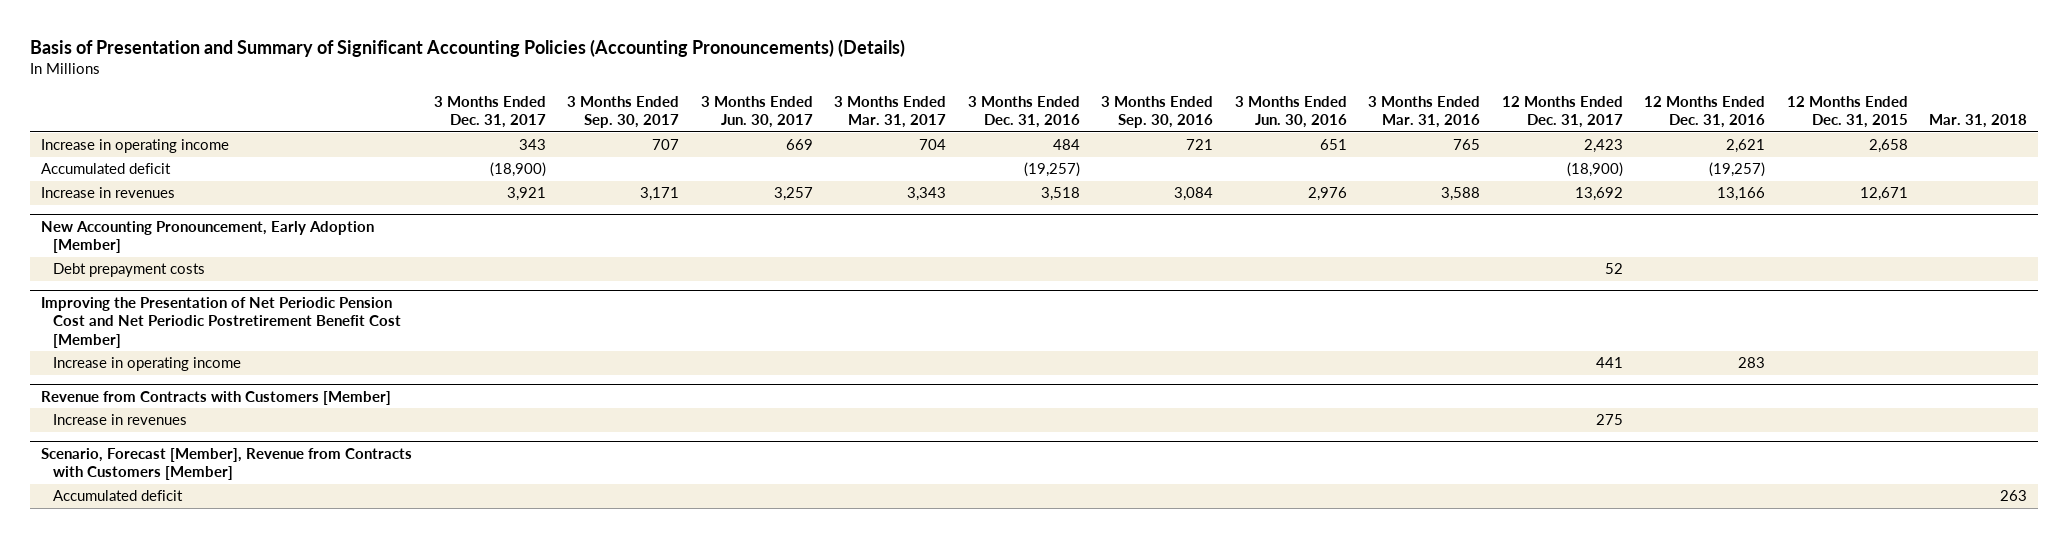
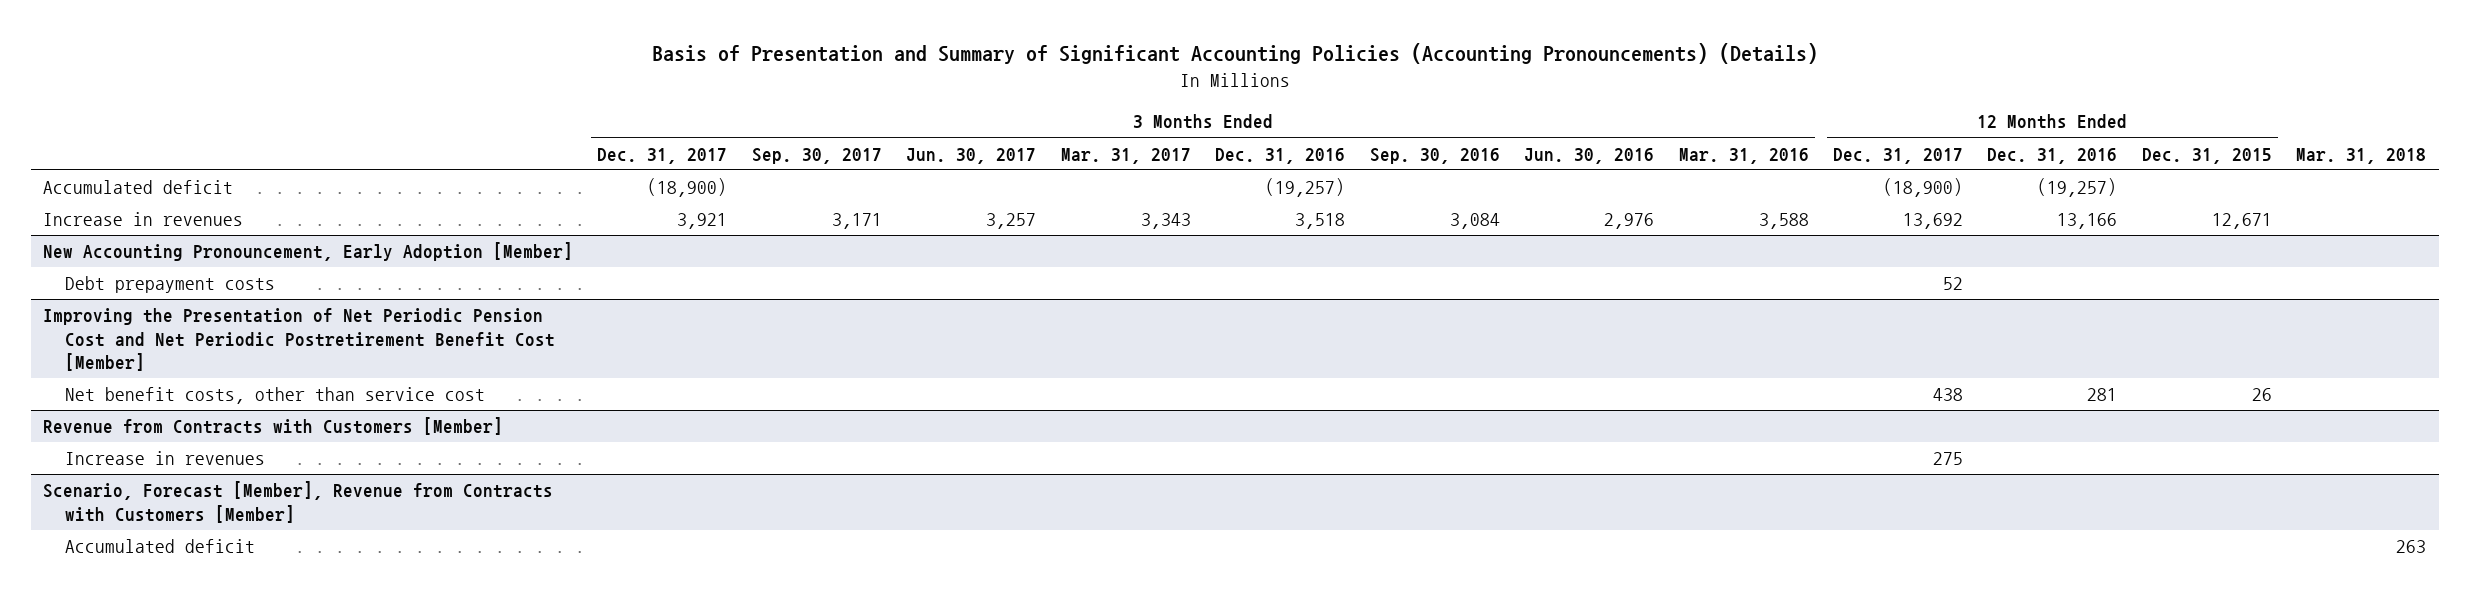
- Increase in operating income | 343 | 707 | 669 | 704 | 484 | 721 | 651 | 765 | 2,423 | 2,621 | 2,658 |
@ Improving the Presentation of Net Periodic Pension Cost and Net Periodic Postretirement Benefit Cost [Member]
- Increase in operating income | | | | | | | | | 441 | 283 | |
+ Net benefit costs, other than service cost | | | | | | | | | 438 | 281 | 26 |

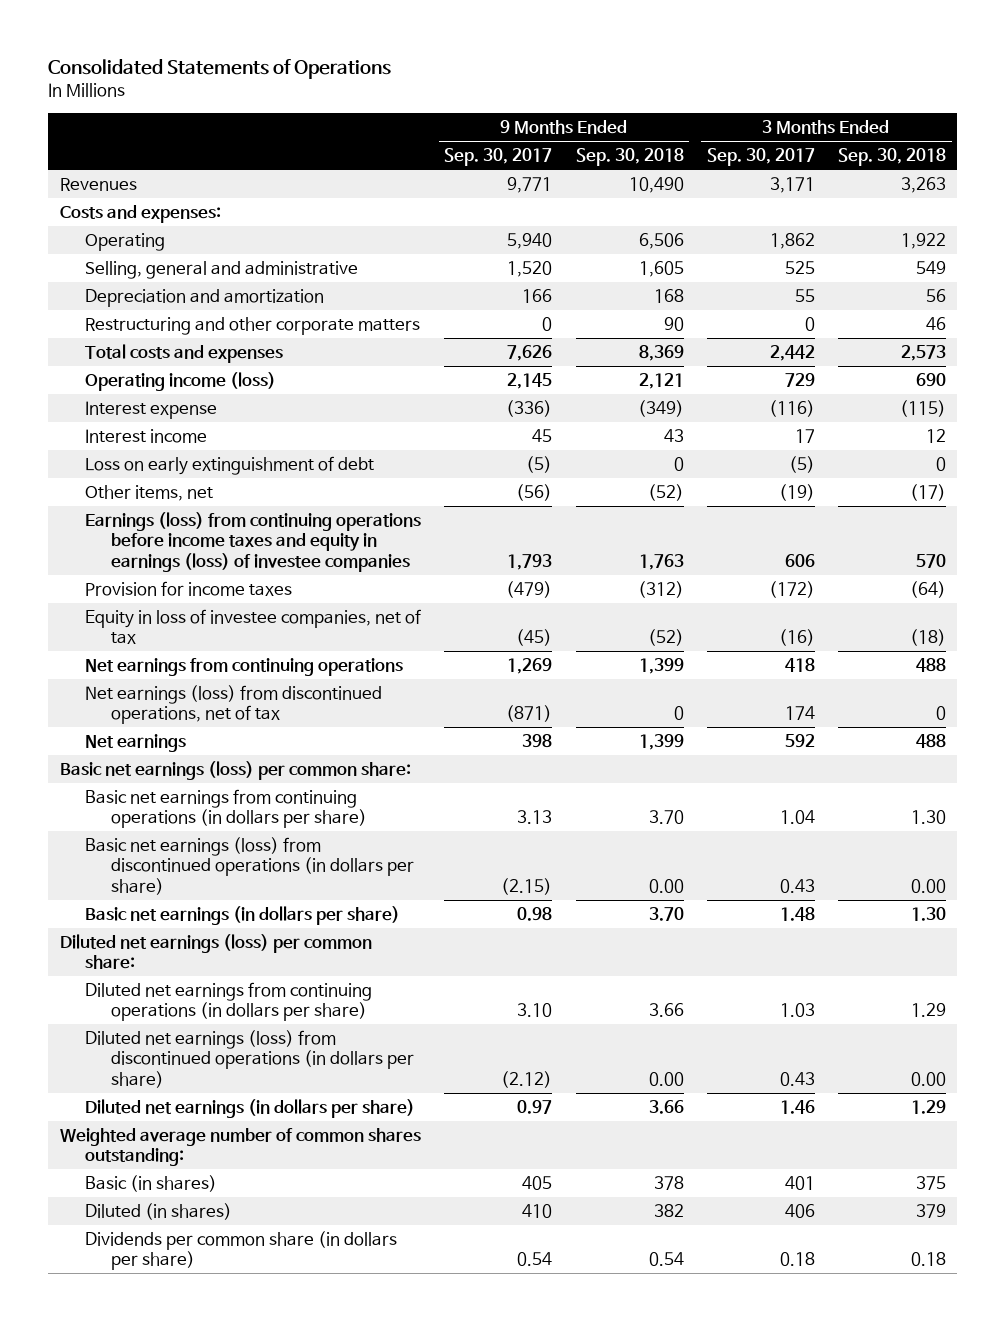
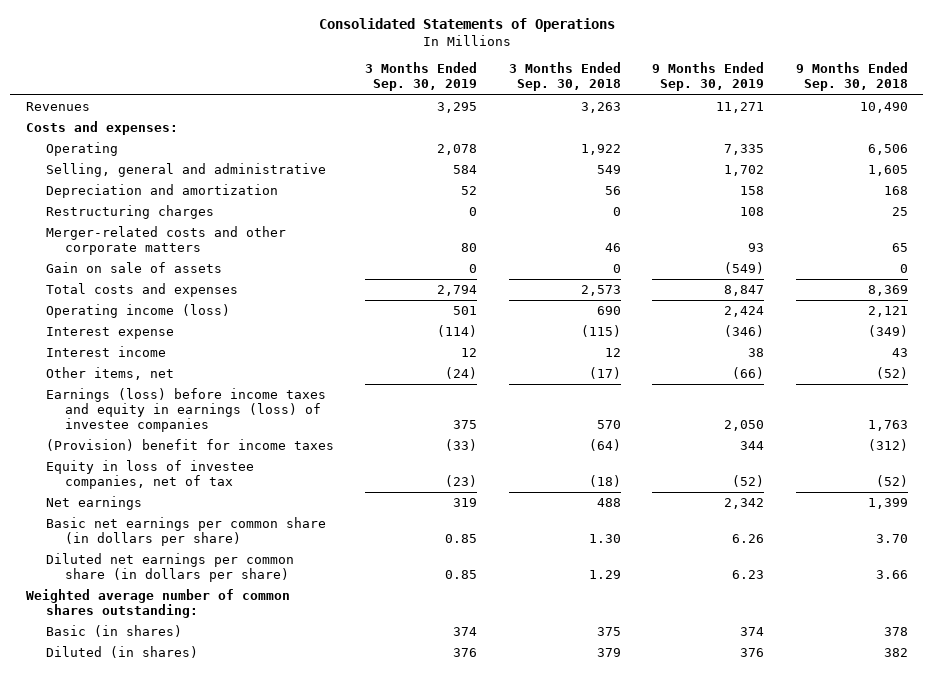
- | 9 Months Ended Sep. 30, 2017 | 9 Months Ended Sep. 30, 2018 | 3 Months Ended Sep. 30, 2017 | 3 Months Ended Sep. 30, 2018
+ | 3 Months Ended Sep. 30, 2019 | 3 Months Ended Sep. 30, 2018 | 9 Months Ended Sep. 30, 2019 | 9 Months Ended Sep. 30, 2018
- Restructuring and other corporate matters | 0 | 90 | 0 | 46
+ Restructuring charges | 0 | 0 | 108 | 25
+ Merger-related costs and other corporate matters | 80 | 46 | 93 | 65
+ Gain on sale of assets | 0 | 0 | (549) | 0
- Loss on early extinguishment of debt | (5) | 0 | (5) | 0
- Earnings (loss) from continuing operations before income taxes and equity in earnings (loss) of investee companies | 1,793 | 1,763 | 606 | 570
- Provision for income taxes | (479) | (312) | (172) | (64)
+ Earnings (loss) before income taxes and equity in earnings (loss) of investee companies | 375 | 570 | 2,050 | 1,763
+ (Provision) benefit for income taxes | (33) | (64) | 344 | (312)
- Net earnings from continuing operations | 1,269 | 1,399 | 418 | 488
- Net earnings (loss) from discontinued operations, net of tax | (871) | 0 | 174 | 0
- Basic net earnings (loss) per common share:
- Basic net earnings from continuing operations (in dollars per share) | 3.13 | 3.70 | 1.04 | 1.30
- Basic net earnings (loss) from discontinued operations (in dollars per share) | (2.15) | 0.00 | 0.43 | 0.00
- Basic net earnings (in dollars per share) | 0.98 | 3.70 | 1.48 | 1.30
- Diluted net earnings (loss) per common share:
- Diluted net earnings from continuing operations (in dollars per share) | 3.10 | 3.66 | 1.03 | 1.29
- Diluted net earnings (loss) from discontinued operations (in dollars per share) | (2.12) | 0.00 | 0.43 | 0.00
- Diluted net earnings (in dollars per share) | 0.97 | 3.66 | 1.46 | 1.29
+ Basic net earnings per common share (in dollars per share) | 0.85 | 1.30 | 6.26 | 3.70
+ Diluted net earnings per common share (in dollars per share) | 0.85 | 1.29 | 6.23 | 3.66
- Dividends per common share (in dollars per share) | 0.54 | 0.54 | 0.18 | 0.18

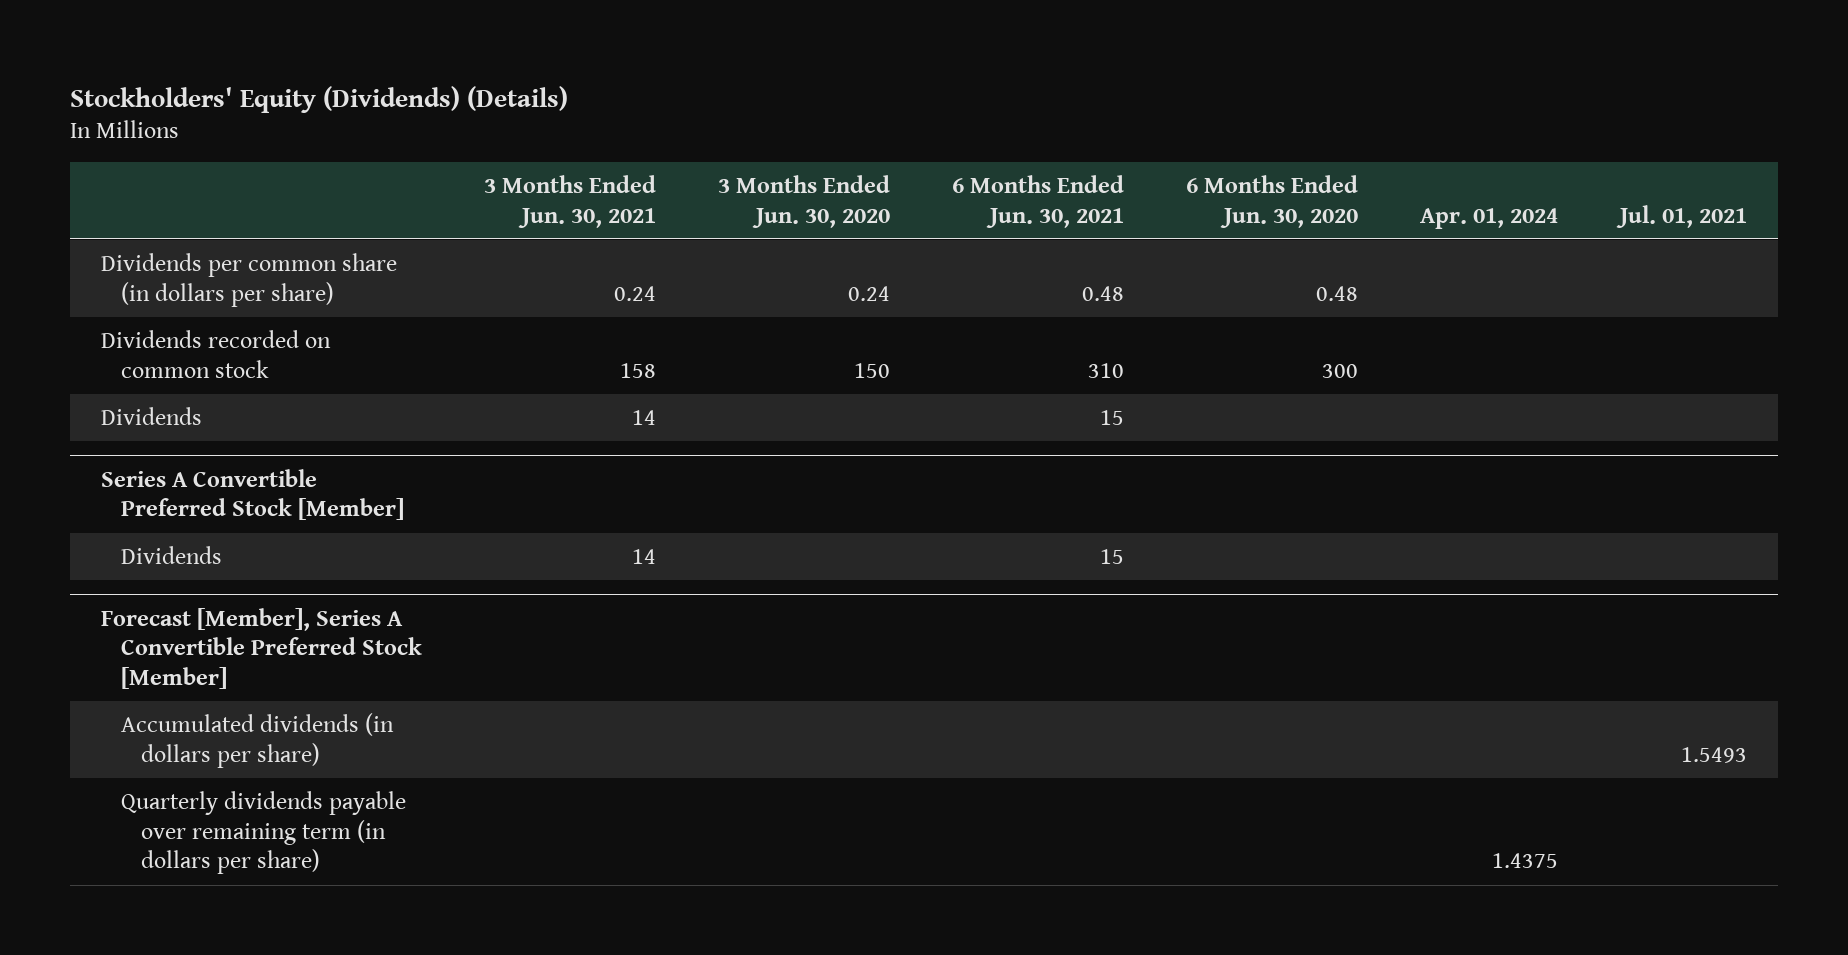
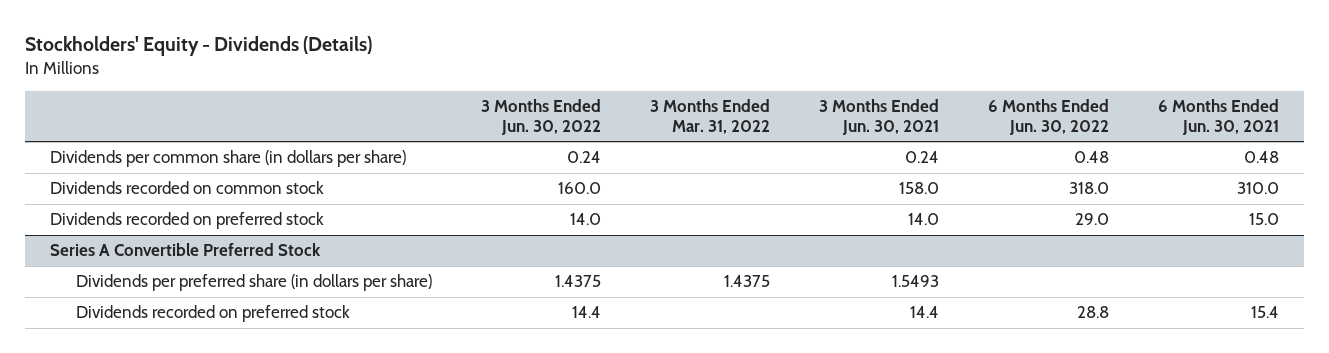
- Stockholders' Equity (Dividends) (Details)
+ Stockholders' Equity - Dividends (Details)
- | 3 Months Ended Jun. 30, 2021 | 3 Months Ended Jun. 30, 2020 | 6 Months Ended Jun. 30, 2021 | 6 Months Ended Jun. 30, 2020 | Apr. 01, 2024 | Jul. 01, 2021
+ | 3 Months Ended Jun. 30, 2022 | 3 Months Ended Mar. 31, 2022 | 3 Months Ended Jun. 30, 2021 | 6 Months Ended Jun. 30, 2022 | 6 Months Ended Jun. 30, 2021
- Dividends recorded on common stock | 158 | 150 | 310 | 300 | |
- Dividends | 14 | | 15 | | |
- Series A Convertible Preferred Stock [Member]
- Dividends | 14 | | 15 | | |
- Forecast [Member], Series A Convertible Preferred Stock [Member]
- Accumulated dividends (in dollars per share) | | | | | | 1.5493
- Quarterly dividends payable over remaining term (in dollars per share) | | | | | 1.4375 |
+ Dividends recorded on common stock | 160.0 | | 158.0 | 318.0 | 310.0
+ Dividends recorded on preferred stock | 14.0 | | 14.0 | 29.0 | 15.0
+ Series A Convertible Preferred Stock
+ Dividends per preferred share (in dollars per share) | 1.4375 | 1.4375 | 1.5493 | |
+ Dividends recorded on preferred stock | 14.4 | | 14.4 | 28.8 | 15.4

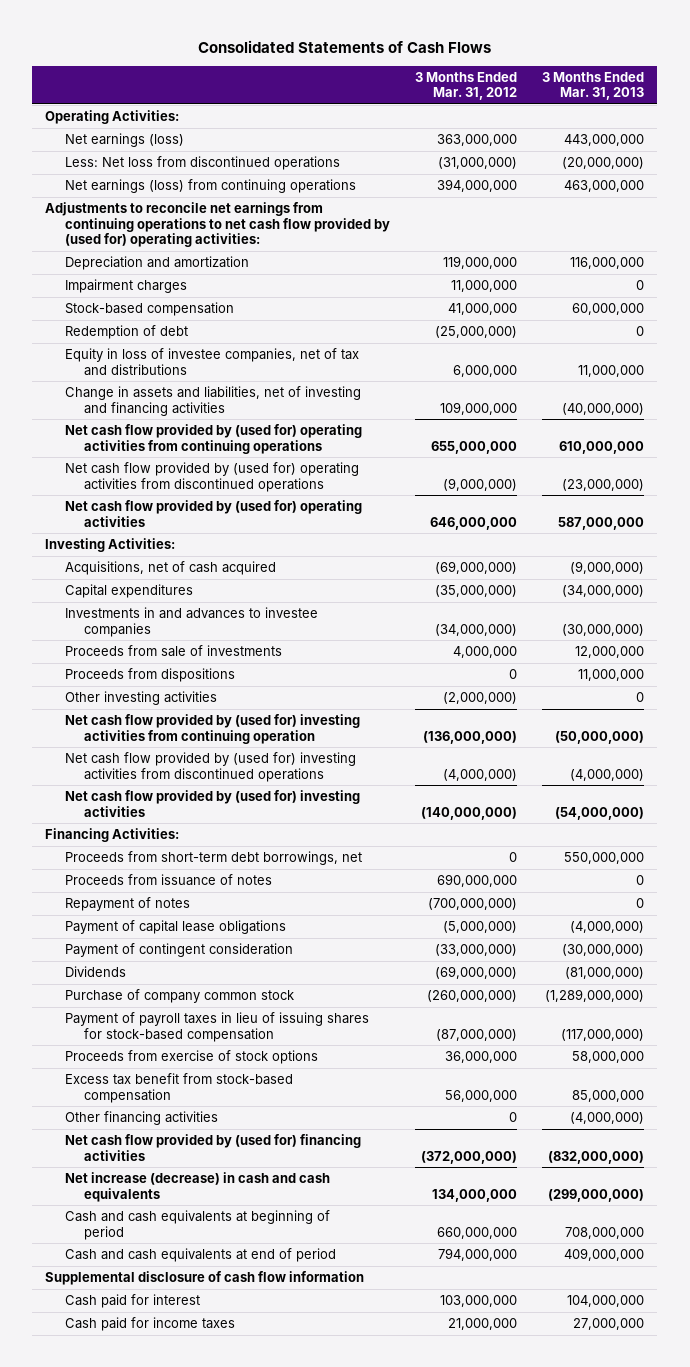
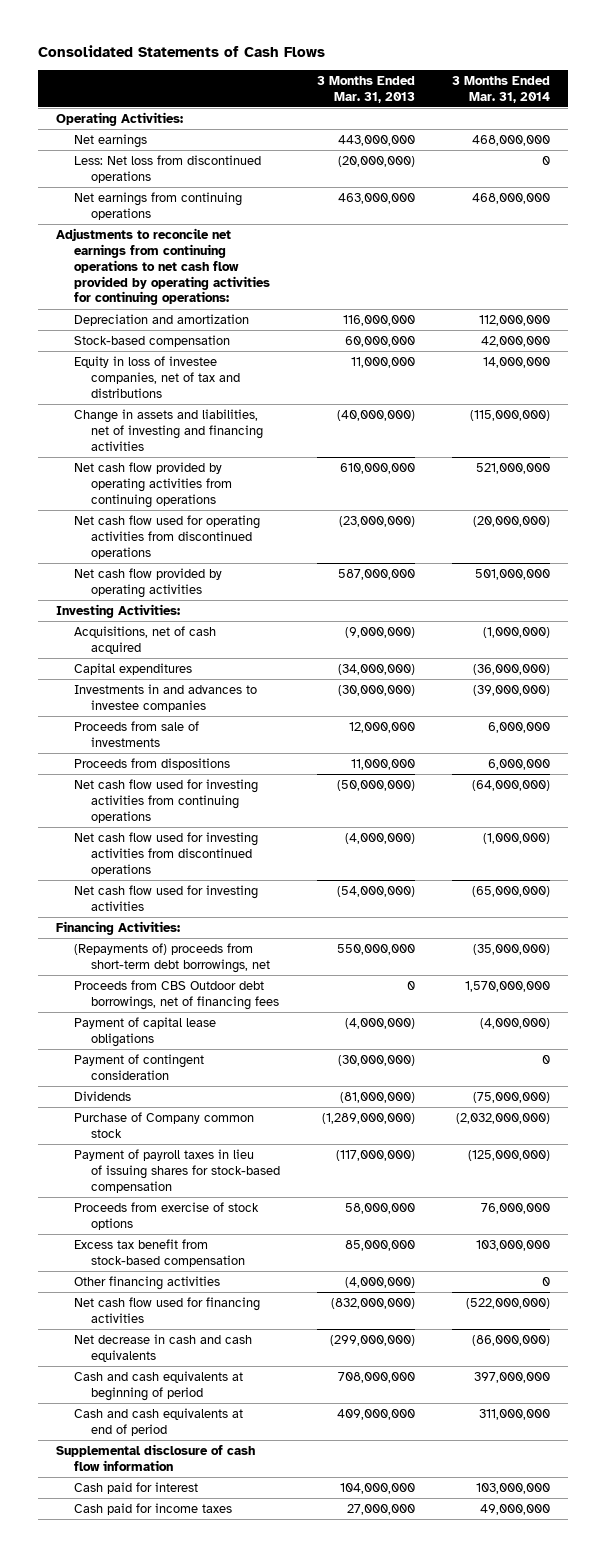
- | 3 Months Ended Mar. 31, 2012 | 3 Months Ended Mar. 31, 2013
+ | 3 Months Ended Mar. 31, 2013 | 3 Months Ended Mar. 31, 2014
- Net earnings (loss) | 363,000,000 | 443,000,000
+ Net earnings | 443,000,000 | 468,000,000
- Net earnings (loss) from continuing operations | 394,000,000 | 463,000,000
- Adjustments to reconcile net earnings from continuing operations to net cash flow provided by (used for) operating activities:
+ Net earnings from continuing operations | 463,000,000 | 468,000,000
+ Adjustments to reconcile net earnings from continuing operations to net cash flow provided by operating activities for continuing operations:
- Impairment charges | 11,000,000 | 0
- Redemption of debt | (25,000,000) | 0
- Net cash flow provided by (used for) operating activities from continuing operations | 655,000,000 | 610,000,000
- Net cash flow provided by (used for) operating activities from discontinued operations | (9,000,000) | (23,000,000)
- Net cash flow provided by (used for) operating activities | 646,000,000 | 587,000,000
+ Net cash flow provided by operating activities from continuing operations | 610,000,000 | 521,000,000
+ Net cash flow used for operating activities from discontinued operations | (23,000,000) | (20,000,000)
+ Net cash flow provided by operating activities | 587,000,000 | 501,000,000
- Other investing activities | (2,000,000) | 0
- Net cash flow provided by (used for) investing activities from continuing operation | (136,000,000) | (50,000,000)
- Net cash flow provided by (used for) investing activities from discontinued operations | (4,000,000) | (4,000,000)
- Net cash flow provided by (used for) investing activities | (140,000,000) | (54,000,000)
+ Net cash flow used for investing activities from continuing operations | (50,000,000) | (64,000,000)
+ Net cash flow used for investing activities from discontinued operations | (4,000,000) | (1,000,000)
+ Net cash flow used for investing activities | (54,000,000) | (65,000,000)
- Proceeds from short-term debt borrowings, net | 0 | 550,000,000
- Proceeds from issuance of notes | 690,000,000 | 0
- Repayment of notes | (700,000,000) | 0
+ (Repayments of) proceeds from short-term debt borrowings, net | 550,000,000 | (35,000,000)
+ Proceeds from CBS Outdoor debt borrowings, net of financing fees | 0 | 1,570,000,000
- Purchase of company common stock | (260,000,000) | (1,289,000,000)
+ Purchase of Company common stock | (1,289,000,000) | (2,032,000,000)
- Net cash flow provided by (used for) financing activities | (372,000,000) | (832,000,000)
- Net increase (decrease) in cash and cash equivalents | 134,000,000 | (299,000,000)
+ Net cash flow used for financing activities | (832,000,000) | (522,000,000)
+ Net decrease in cash and cash equivalents | (299,000,000) | (86,000,000)

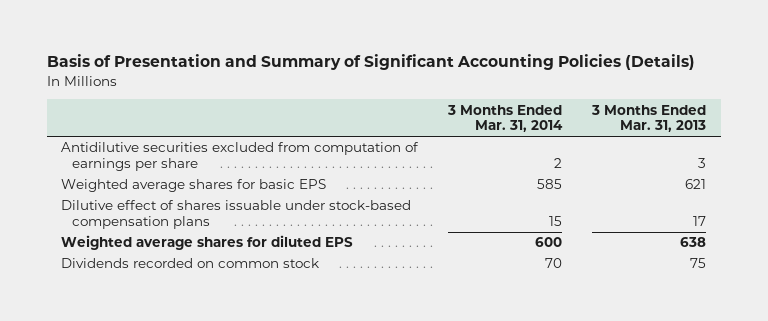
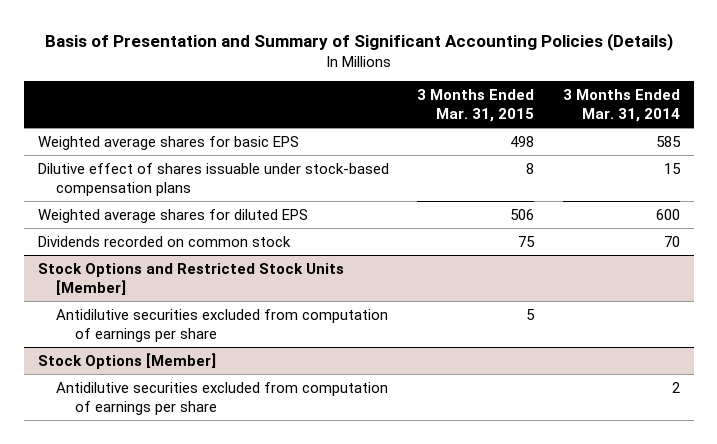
- | 3 Months Ended Mar. 31, 2014 | 3 Months Ended Mar. 31, 2013
+ | 3 Months Ended Mar. 31, 2015 | 3 Months Ended Mar. 31, 2014
- Antidilutive securities excluded from computation of earnings per share | 2 | 3
+ Stock Options and Restricted Stock Units [Member]
+ Antidilutive securities excluded from computation of earnings per share | 5 |
+ Stock Options [Member]
+ Antidilutive securities excluded from computation of earnings per share | | 2

